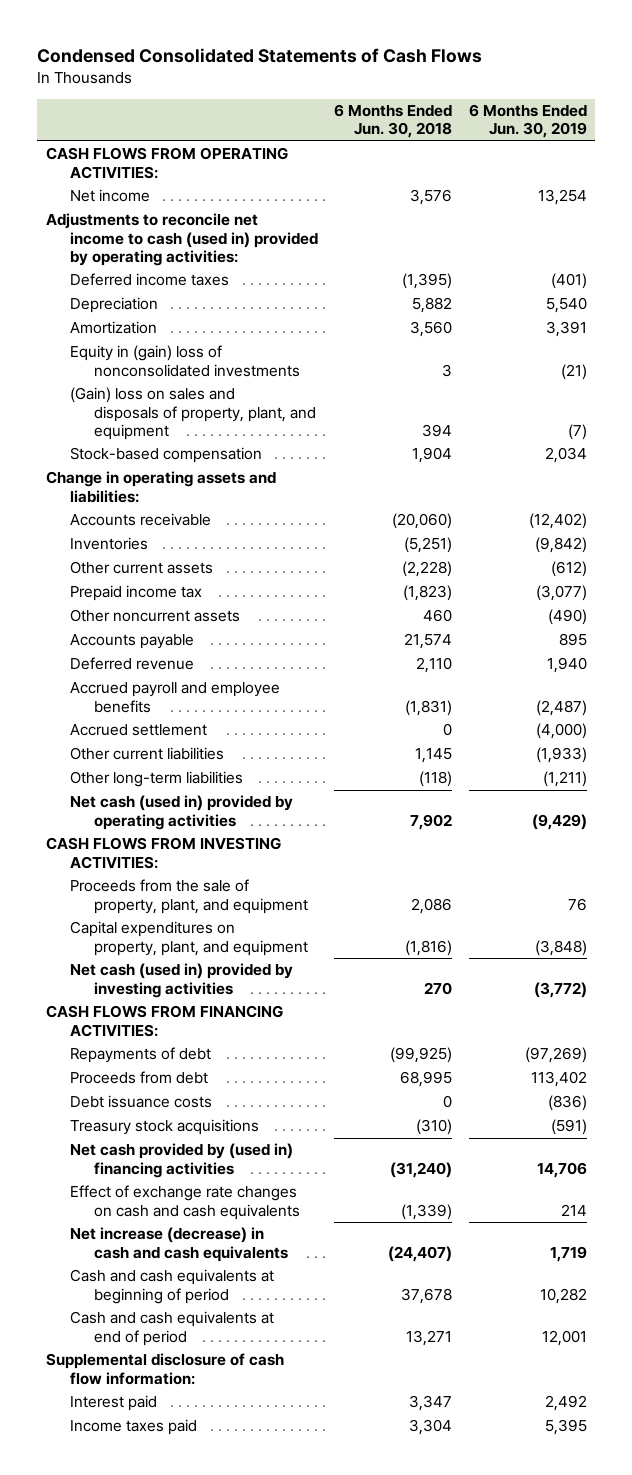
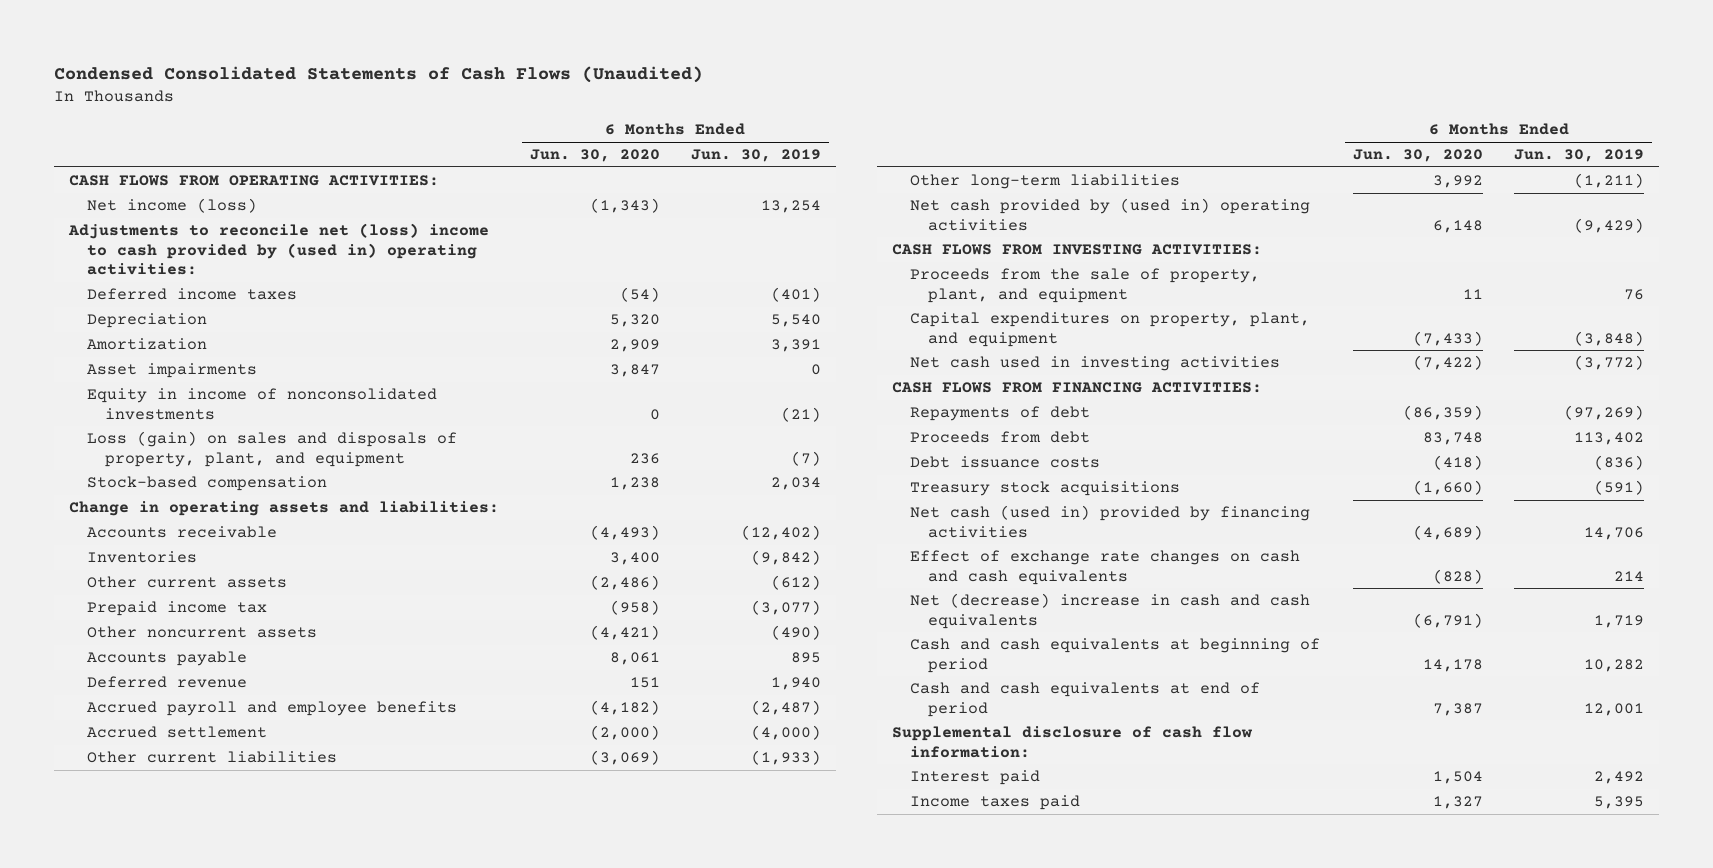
- Condensed Consolidated Statements of Cash Flows
+ Condensed Consolidated Statements of Cash Flows (Unaudited)
- | 6 Months Ended Jun. 30, 2018 | 6 Months Ended Jun. 30, 2019
+ | 6 Months Ended Jun. 30, 2020 | 6 Months Ended Jun. 30, 2019
- Net income | 3,576 | 13,254
- Adjustments to reconcile net income to cash (used in) provided by operating activities:
+ Net income (loss) | (1,343) | 13,254
+ Adjustments to reconcile net (loss) income to cash provided by (used in) operating activities:
- Equity in (gain) loss of nonconsolidated investments | 3 | (21)
- (Gain) loss on sales and disposals of property, plant, and equipment | 394 | (7)
+ Asset impairments | 3,847 | 0
+ Equity in income of nonconsolidated investments | 0 | (21)
+ Loss (gain) on sales and disposals of property, plant, and equipment | 236 | (7)
- Net cash (used in) provided by operating activities | 7,902 | (9,429)
+ Net cash provided by (used in) operating activities | 6,148 | (9,429)
- Net cash (used in) provided by investing activities | 270 | (3,772)
+ Net cash used in investing activities | (7,422) | (3,772)
- Net cash provided by (used in) financing activities | (31,240) | 14,706
+ Net cash (used in) provided by financing activities | (4,689) | 14,706
- Net increase (decrease) in cash and cash equivalents | (24,407) | 1,719
+ Net (decrease) increase in cash and cash equivalents | (6,791) | 1,719

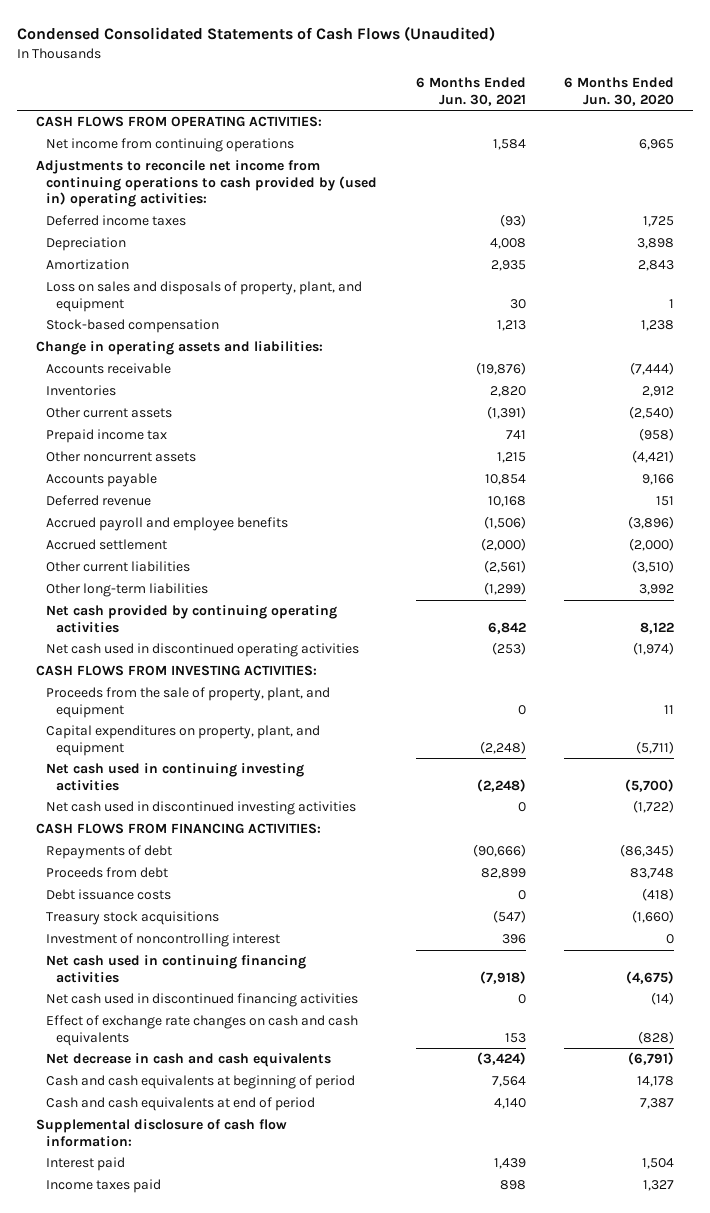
- | 6 Months Ended Jun. 30, 2020 | 6 Months Ended Jun. 30, 2019
+ | 6 Months Ended Jun. 30, 2021 | 6 Months Ended Jun. 30, 2020
- Net income (loss) | (1,343) | 13,254
- Adjustments to reconcile net (loss) income to cash provided by (used in) operating activities:
- Deferred income taxes | (54) | (401)
- Depreciation | 5,320 | 5,540
- Amortization | 2,909 | 3,391
- Asset impairments | 3,847 | 0
- Equity in income of nonconsolidated investments | 0 | (21)
- Loss (gain) on sales and disposals of property, plant, and equipment | 236 | (7)
+ Net income from continuing operations | 1,584 | 6,965
+ Adjustments to reconcile net income from continuing operations to cash provided by (used in) operating activities:
+ Deferred income taxes | (93) | 1,725
+ Depreciation | 4,008 | 3,898
+ Amortization | 2,935 | 2,843
+ Loss on sales and disposals of property, plant, and equipment | 30 | 1
- Accounts receivable | (4,493) | (12,402)
- Inventories | 3,400 | (9,842)
- Other current assets | (2,486) | (612)
+ Accounts receivable | (19,876) | (7,444)
+ Inventories | 2,820 | 2,912
+ Other current assets | (1,391) | (2,540)
- Accounts payable | 8,061 | 895
+ Accounts payable | 10,854 | 9,166
- Accrued payroll and employee benefits | (4,182) | (2,487)
+ Accrued payroll and employee benefits | (1,506) | (3,896)
- Other current liabilities | (3,069) | (1,933)
+ Other current liabilities | (2,561) | (3,510)
- Net cash provided by (used in) operating activities | 6,148 | (9,429)
+ Net cash provided by continuing operating activities | 6,842 | 8,122
+ Net cash used in discontinued operating activities | (253) | (1,974)
- Capital expenditures on property, plant, and equipment | (7,433) | (3,848)
- Net cash used in investing activities | (7,422) | (3,772)
+ Capital expenditures on property, plant, and equipment | (2,248) | (5,711)
+ Net cash used in continuing investing activities | (2,248) | (5,700)
+ Net cash used in discontinued investing activities | 0 | (1,722)
- Repayments of debt | (86,359) | (97,269)
+ Repayments of debt | (90,666) | (86,345)
- Net cash (used in) provided by financing activities | (4,689) | 14,706
+ Investment of noncontrolling interest | 396 | 0
+ Net cash used in continuing financing activities | (7,918) | (4,675)
+ Net cash used in discontinued financing activities | 0 | (14)
- Net (decrease) increase in cash and cash equivalents | (6,791) | 1,719
+ Net decrease in cash and cash equivalents | (3,424) | (6,791)

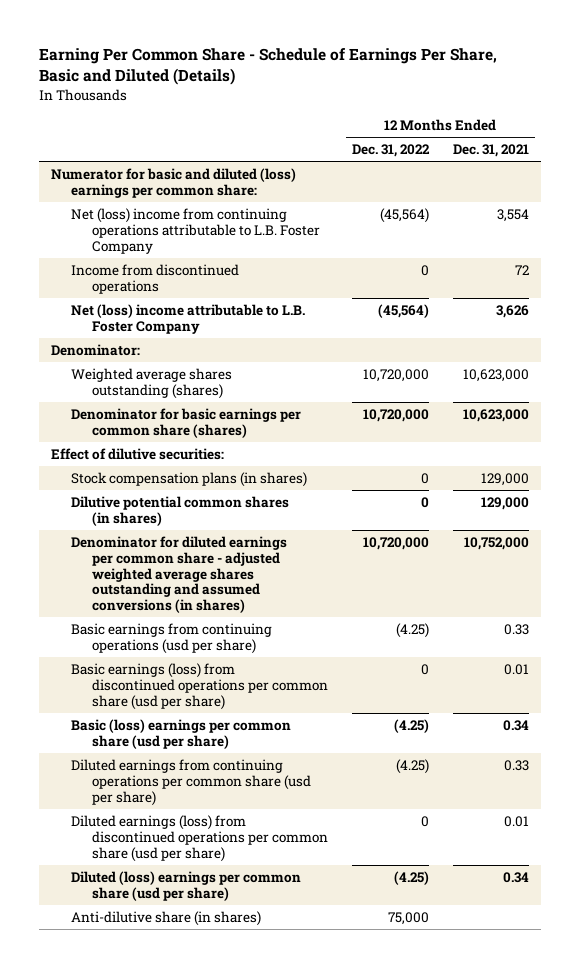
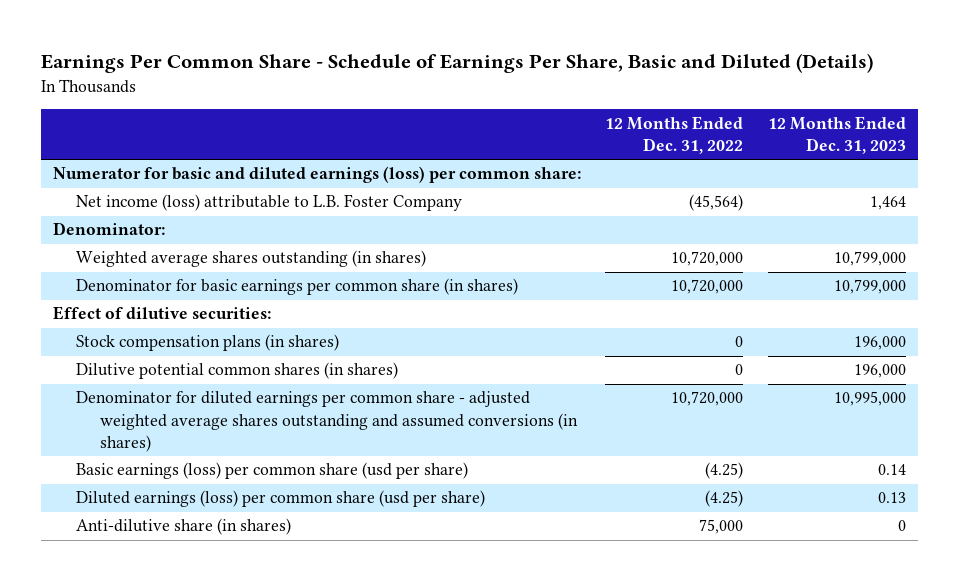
- Earning Per Common Share - Schedule of Earnings Per Share, Basic and Diluted (Details)
+ Earnings Per Common Share - Schedule of Earnings Per Share, Basic and Diluted (Details)
- | 12 Months Ended Dec. 31, 2022 | 12 Months Ended Dec. 31, 2021
+ | 12 Months Ended Dec. 31, 2022 | 12 Months Ended Dec. 31, 2023
- Numerator for basic and diluted (loss) earnings per common share:
- Net (loss) income from continuing operations attributable to L.B. Foster Company | (45,564) | 3,554
- Income from discontinued operations | 0 | 72
- Net (loss) income attributable to L.B. Foster Company | (45,564) | 3,626
+ Numerator for basic and diluted earnings (loss) per common share:
+ Net income (loss) attributable to L.B. Foster Company | (45,564) | 1,464
- Weighted average shares outstanding (shares) | 10,720,000 | 10,623,000
- Denominator for basic earnings per common share (shares) | 10,720,000 | 10,623,000
+ Weighted average shares outstanding (in shares) | 10,720,000 | 10,799,000
+ Denominator for basic earnings per common share (in shares) | 10,720,000 | 10,799,000
- Basic earnings from continuing operations (usd per share) | (4.25) | 0.33
- Basic earnings (loss) from discontinued operations per common share (usd per share) | 0 | 0.01
- Basic (loss) earnings per common share (usd per share) | (4.25) | 0.34
- Diluted earnings from continuing operations per common share (usd per share) | (4.25) | 0.33
- Diluted earnings (loss) from discontinued operations per common share (usd per share) | 0 | 0.01
- Diluted (loss) earnings per common share (usd per share) | (4.25) | 0.34
+ Basic earnings (loss) per common share (usd per share) | (4.25) | 0.14
+ Diluted earnings (loss) per common share (usd per share) | (4.25) | 0.13

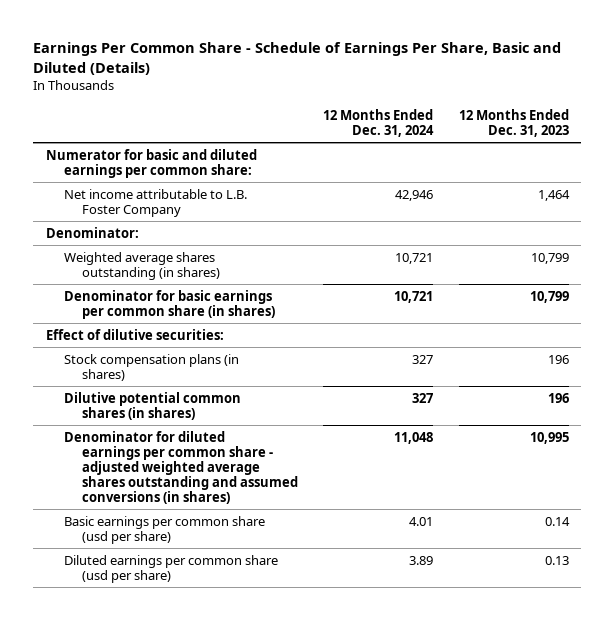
- | 12 Months Ended Dec. 31, 2022 | 12 Months Ended Dec. 31, 2023
+ | 12 Months Ended Dec. 31, 2024 | 12 Months Ended Dec. 31, 2023
- Numerator for basic and diluted earnings (loss) per common share:
- Net income (loss) attributable to L.B. Foster Company | (45,564) | 1,464
+ Numerator for basic and diluted earnings per common share:
+ Net income attributable to L.B. Foster Company | 42,946 | 1,464
- Weighted average shares outstanding (in shares) | 10,720,000 | 10,799,000
- Denominator for basic earnings per common share (in shares) | 10,720,000 | 10,799,000
+ Weighted average shares outstanding (in shares) | 10,721 | 10,799
+ Denominator for basic earnings per common share (in shares) | 10,721 | 10,799
- Stock compensation plans (in shares) | 0 | 196,000
- Dilutive potential common shares (in shares) | 0 | 196,000
- Denominator for diluted earnings per common share - adjusted weighted average shares outstanding and assumed conversions (in shares) | 10,720,000 | 10,995,000
- Basic earnings (loss) per common share (usd per share) | (4.25) | 0.14
- Diluted earnings (loss) per common share (usd per share) | (4.25) | 0.13
- Anti-dilutive share (in shares) | 75,000 | 0
+ Stock compensation plans (in shares) | 327 | 196
+ Dilutive potential common shares (in shares) | 327 | 196
+ Denominator for diluted earnings per common share - adjusted weighted average shares outstanding and assumed conversions (in shares) | 11,048 | 10,995
+ Basic earnings per common share (usd per share) | 4.01 | 0.14
+ Diluted earnings per common share (usd per share) | 3.89 | 0.13

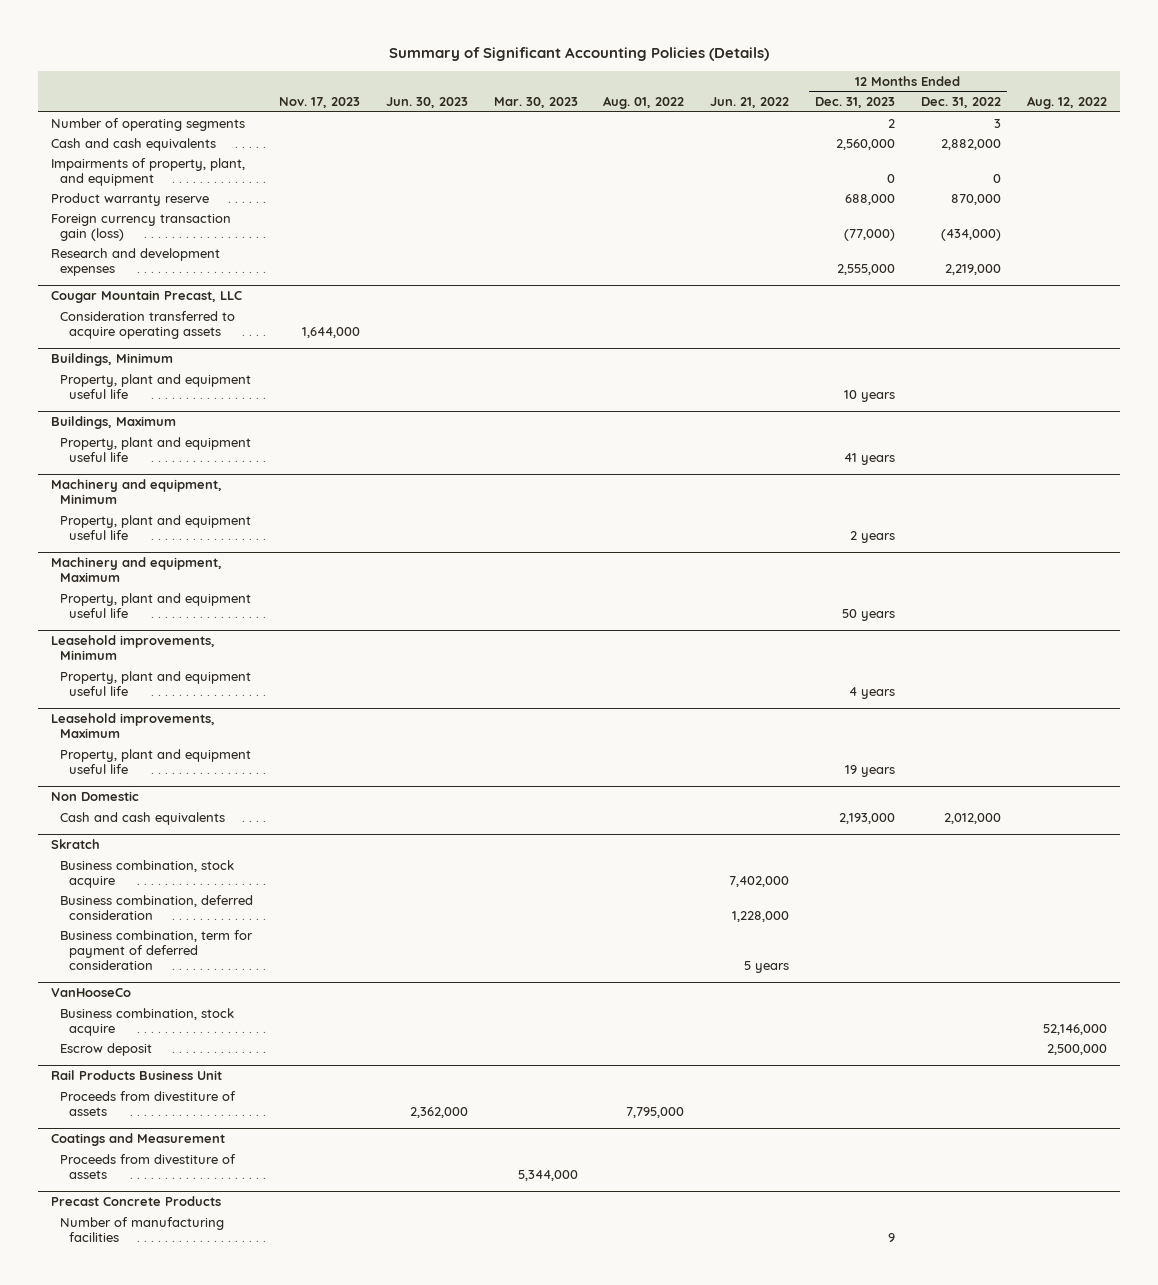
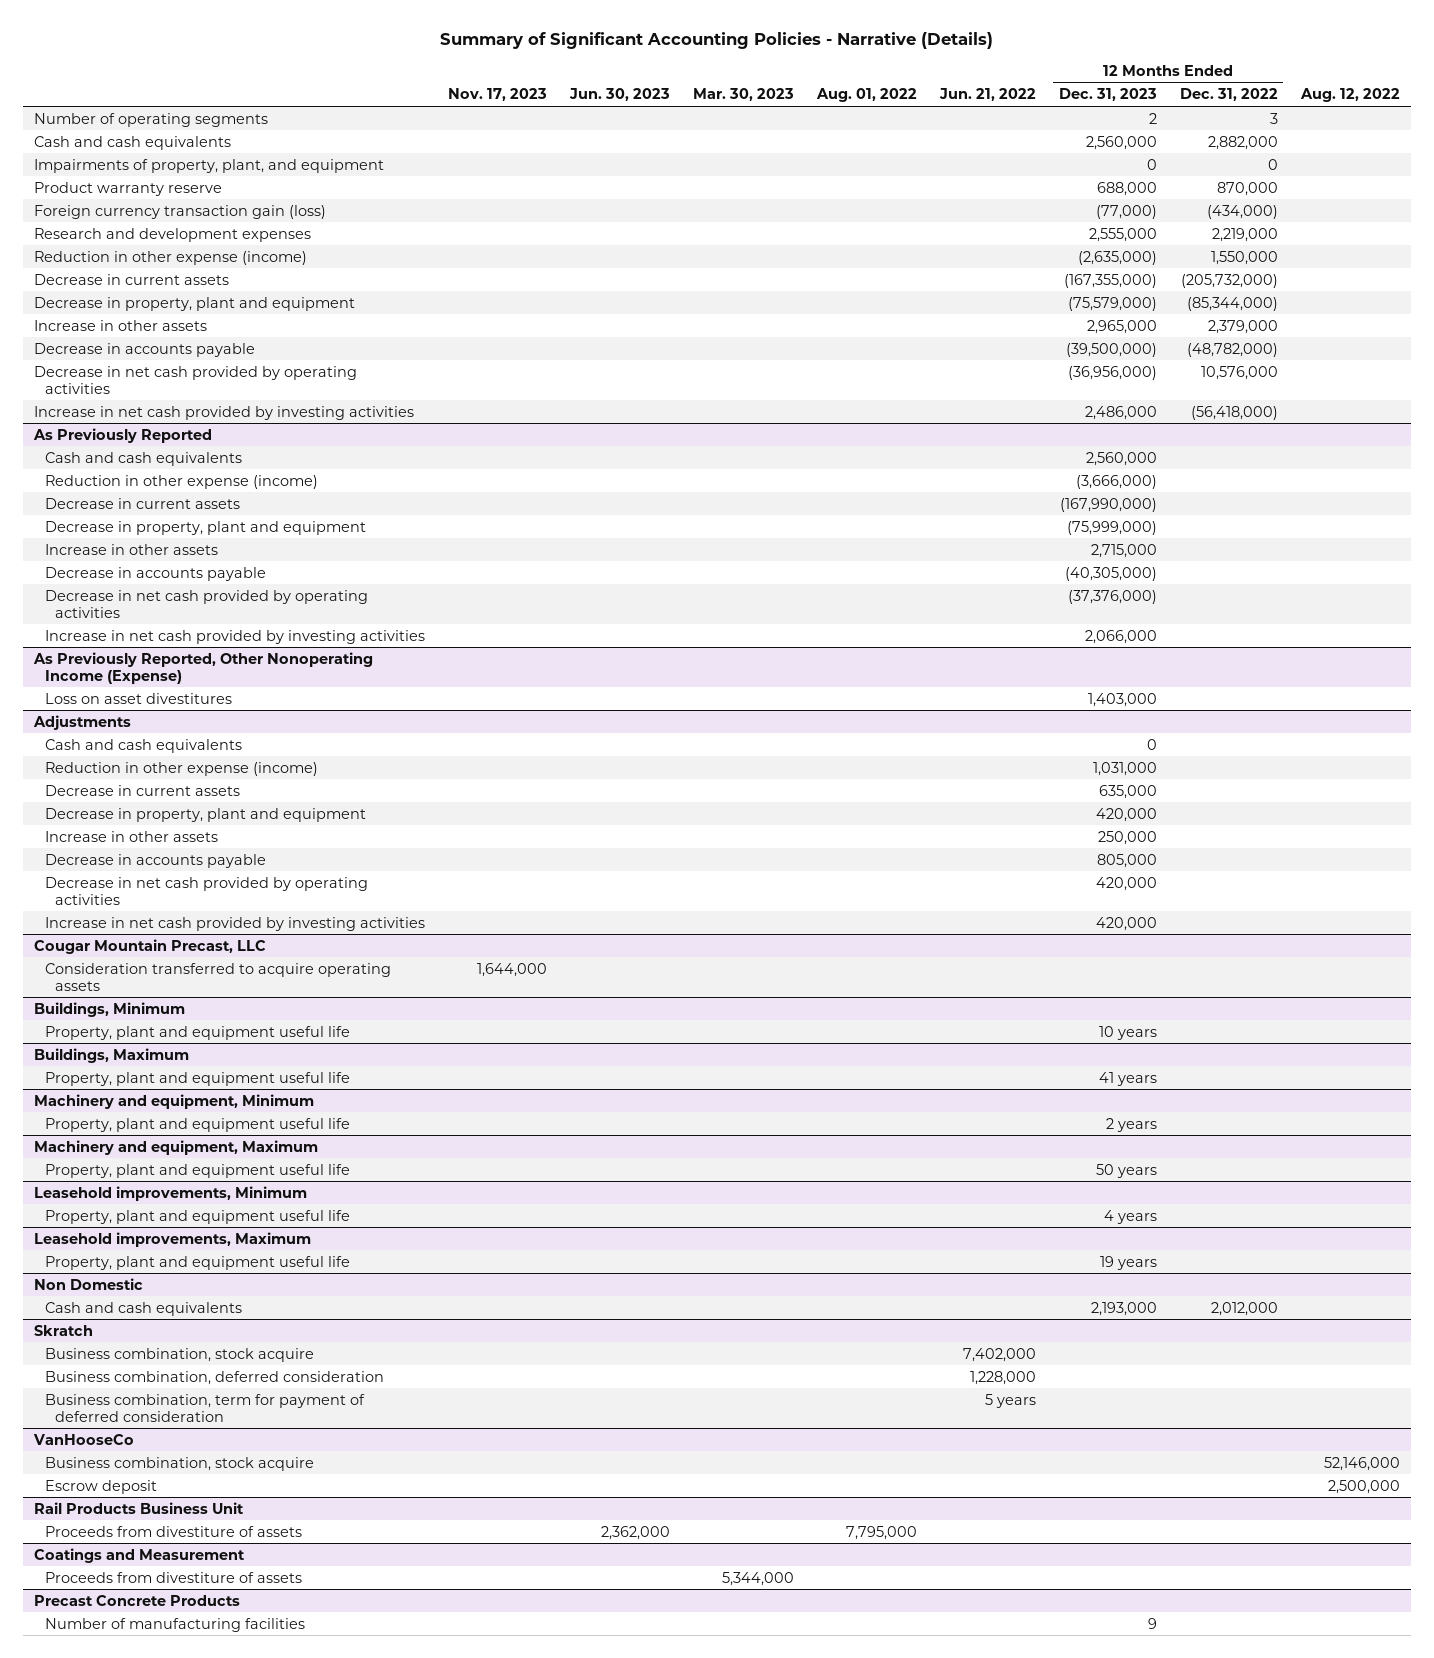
- Summary of Significant Accounting Policies (Details)
+ Summary of Significant Accounting Policies - Narrative (Details)
+ Reduction in other expense (income) | | | | | | (2,635,000) | 1,550,000 |
+ Decrease in current assets | | | | | | (167,355,000) | (205,732,000) |
+ Decrease in property, plant and equipment | | | | | | (75,579,000) | (85,344,000) |
+ Increase in other assets | | | | | | 2,965,000 | 2,379,000 |
+ Decrease in accounts payable | | | | | | (39,500,000) | (48,782,000) |
+ Decrease in net cash provided by operating activities | | | | | | (36,956,000) | 10,576,000 |
+ Increase in net cash provided by investing activities | | | | | | 2,486,000 | (56,418,000) |
+ As Previously Reported
+ Cash and cash equivalents | | | | | | 2,560,000 | |
+ Reduction in other expense (income) | | | | | | (3,666,000) | |
+ Decrease in current assets | | | | | | (167,990,000) | |
+ Decrease in property, plant and equipment | | | | | | (75,999,000) | |
+ Increase in other assets | | | | | | 2,715,000 | |
+ Decrease in accounts payable | | | | | | (40,305,000) | |
+ Decrease in net cash provided by operating activities | | | | | | (37,376,000) | |
+ Increase in net cash provided by investing activities | | | | | | 2,066,000 | |
+ As Previously Reported, Other Nonoperating Income (Expense)
+ Loss on asset divestitures | | | | | | 1,403,000 | |
+ Adjustments
+ Cash and cash equivalents | | | | | | 0 | |
+ Reduction in other expense (income) | | | | | | 1,031,000 | |
+ Decrease in current assets | | | | | | 635,000 | |
+ Decrease in property, plant and equipment | | | | | | 420,000 | |
+ Increase in other assets | | | | | | 250,000 | |
+ Decrease in accounts payable | | | | | | 805,000 | |
+ Decrease in net cash provided by operating activities | | | | | | 420,000 | |
+ Increase in net cash provided by investing activities | | | | | | 420,000 | |

